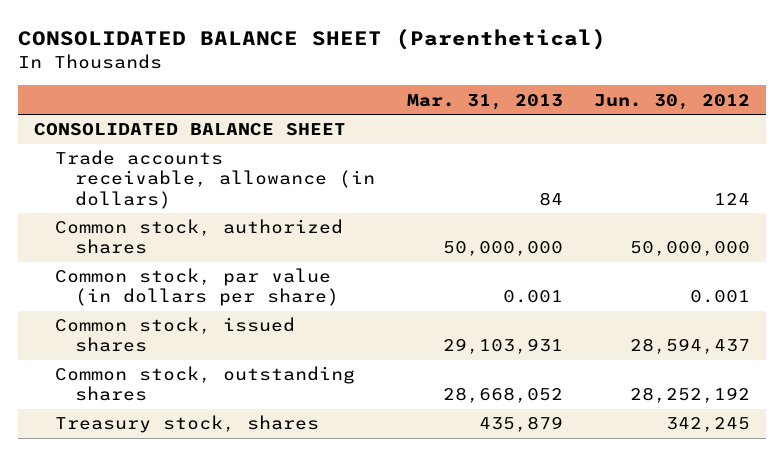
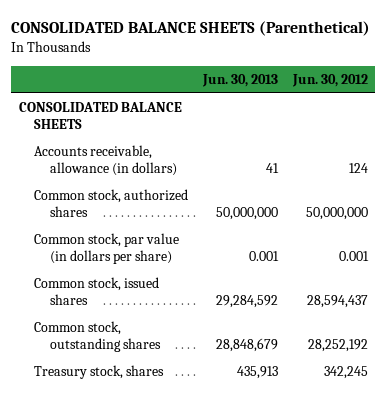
- CONSOLIDATED BALANCE SHEET (Parenthetical)
+ CONSOLIDATED BALANCE SHEETS (Parenthetical)
- | Mar. 31, 2013 | Jun. 30, 2012
+ | Jun. 30, 2013 | Jun. 30, 2012
- CONSOLIDATED BALANCE SHEET
- Trade accounts receivable, allowance (in dollars) | 84 | 124
+ CONSOLIDATED BALANCE SHEETS
+ Accounts receivable, allowance (in dollars) | 41 | 124

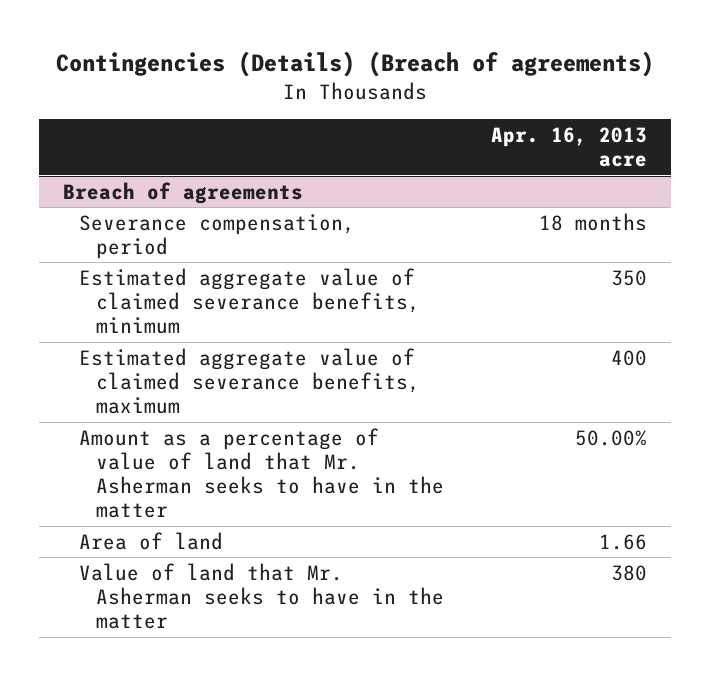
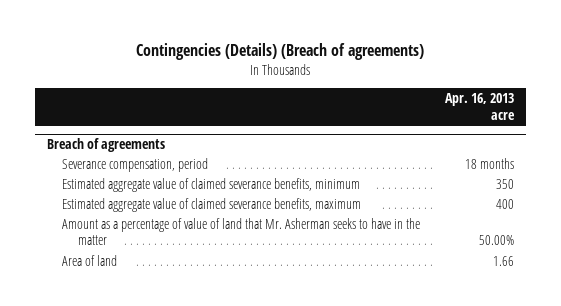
@ Breach of agreements
- Value of land that Mr. Asherman seeks to have in the matter | 380

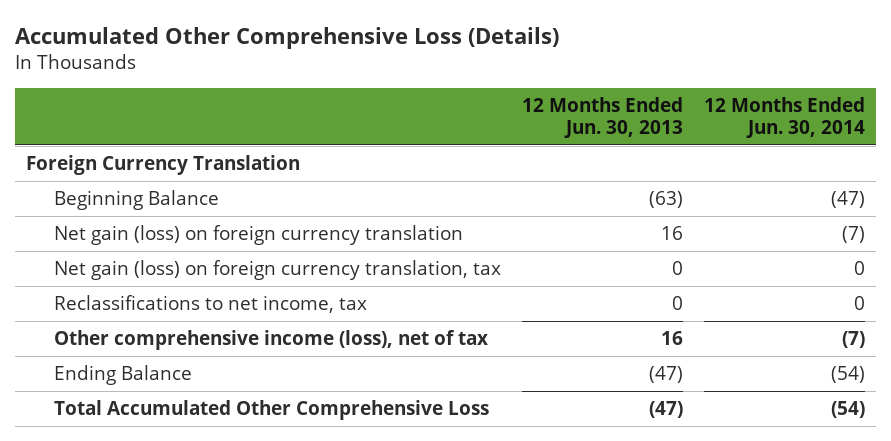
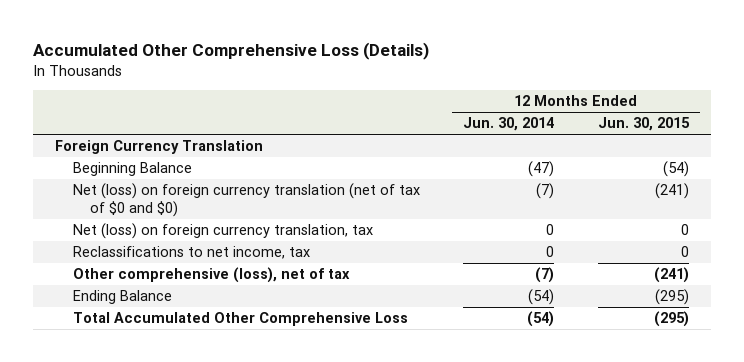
- | 12 Months Ended Jun. 30, 2013 | 12 Months Ended Jun. 30, 2014
+ | 12 Months Ended Jun. 30, 2014 | 12 Months Ended Jun. 30, 2015
- Net gain (loss) on foreign currency translation | 16 | (7)
- Net gain (loss) on foreign currency translation, tax | 0 | 0
+ Net (loss) on foreign currency translation (net of tax of $0 and $0) | (7) | (241)
+ Net (loss) on foreign currency translation, tax | 0 | 0
- Other comprehensive income (loss), net of tax | 16 | (7)
+ Other comprehensive (loss), net of tax | (7) | (241)

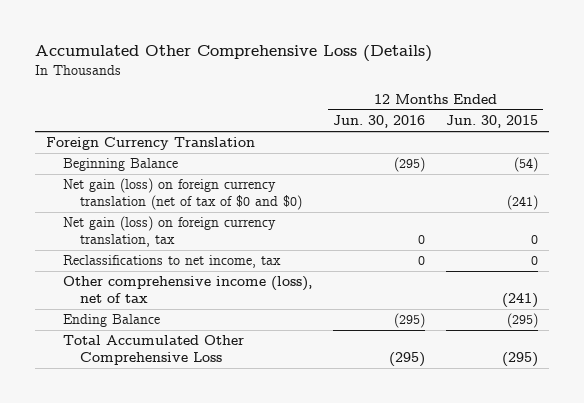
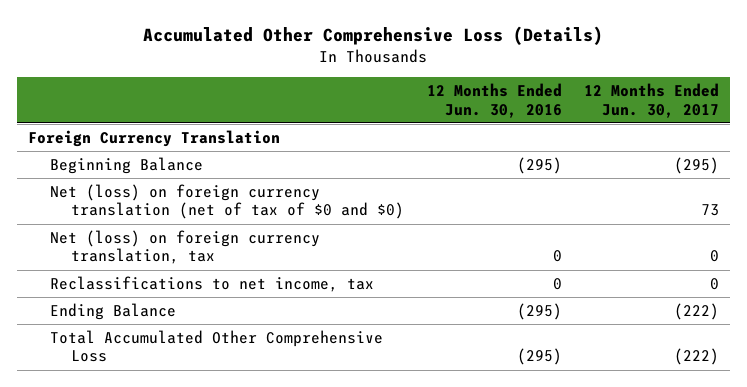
- | 12 Months Ended Jun. 30, 2016 | 12 Months Ended Jun. 30, 2015
+ | 12 Months Ended Jun. 30, 2016 | 12 Months Ended Jun. 30, 2017
- Net gain (loss) on foreign currency translation (net of tax of $0 and $0) | | (241)
- Net gain (loss) on foreign currency translation, tax | 0 | 0
+ Net (loss) on foreign currency translation (net of tax of $0 and $0) | | 73
+ Net (loss) on foreign currency translation, tax | 0 | 0
- Other comprehensive income (loss), net of tax | | (241)

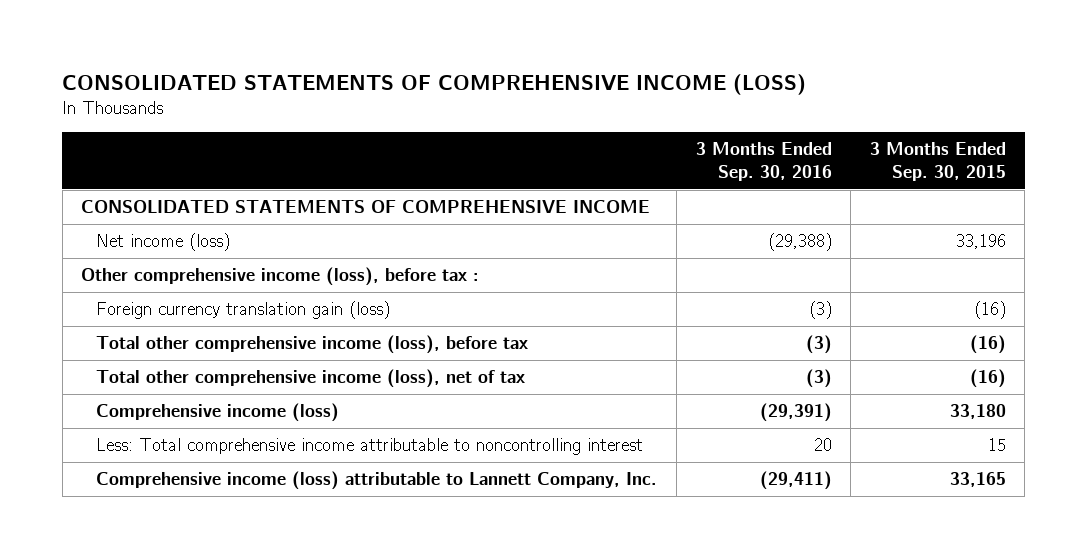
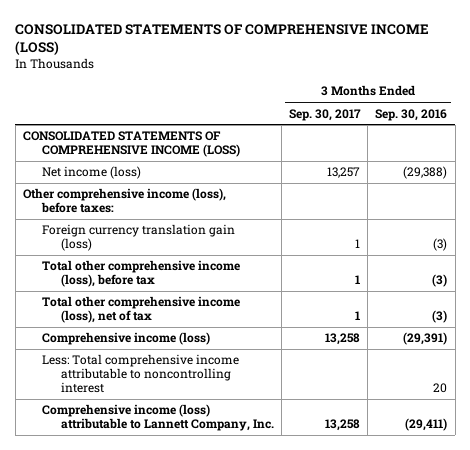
- | 3 Months Ended Sep. 30, 2016 | 3 Months Ended Sep. 30, 2015
+ | 3 Months Ended Sep. 30, 2017 | 3 Months Ended Sep. 30, 2016
- CONSOLIDATED STATEMENTS OF COMPREHENSIVE INCOME
+ CONSOLIDATED STATEMENTS OF COMPREHENSIVE INCOME (LOSS)
- Other comprehensive income (loss), before tax :
+ Other comprehensive income (loss), before taxes:

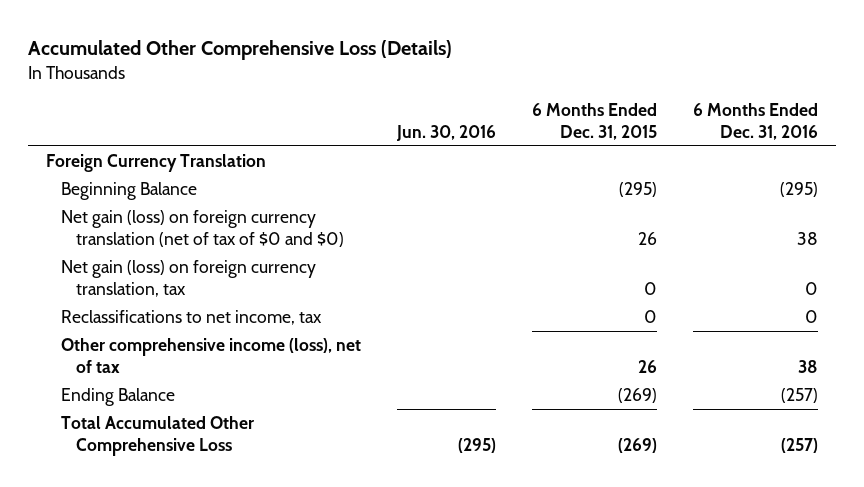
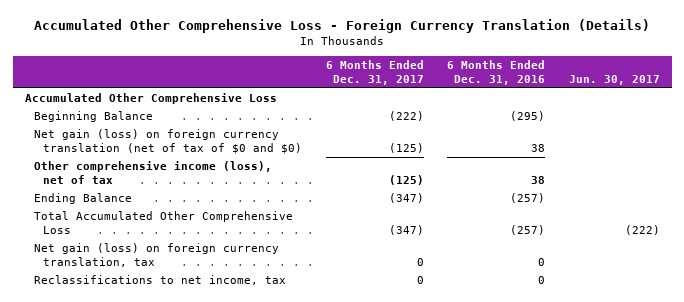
- Accumulated Other Comprehensive Loss (Details)
+ Accumulated Other Comprehensive Loss - Foreign Currency Translation (Details)
- | Jun. 30, 2016 | 6 Months Ended Dec. 31, 2015 | 6 Months Ended Dec. 31, 2016
+ | 6 Months Ended Dec. 31, 2017 | 6 Months Ended Dec. 31, 2016 | Jun. 30, 2017
- Foreign Currency Translation
+ Accumulated Other Comprehensive Loss
moved down: Net gain (loss) on foreign currency translation, tax | 0 | 0 |
moved down: Reclassifications to net income, tax | 0 | 0 |

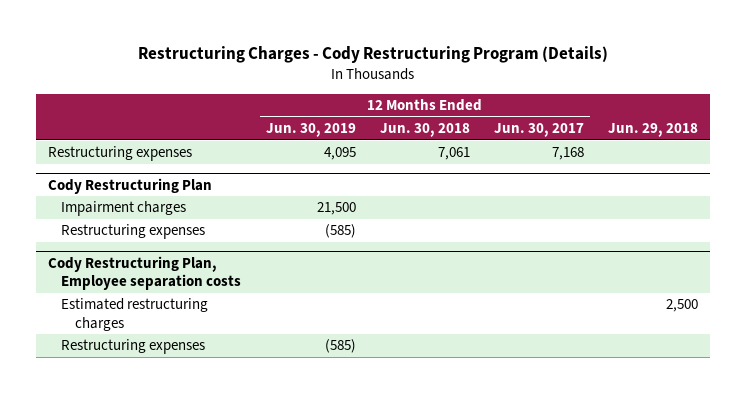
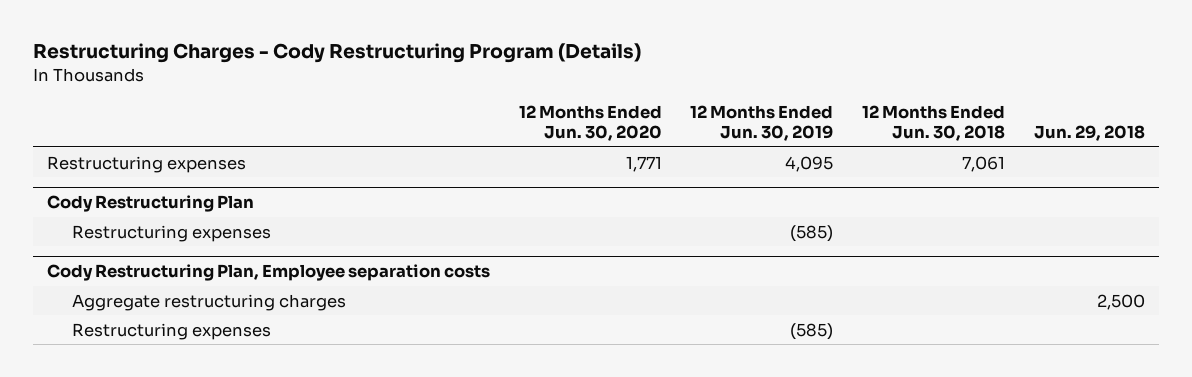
- | 12 Months Ended Jun. 30, 2019 | 12 Months Ended Jun. 30, 2018 | 12 Months Ended Jun. 30, 2017 | Jun. 29, 2018
+ | 12 Months Ended Jun. 30, 2020 | 12 Months Ended Jun. 30, 2019 | 12 Months Ended Jun. 30, 2018 | Jun. 29, 2018
@ Cody Restructuring Plan
- Impairment charges | 21,500 | | |
@ Cody Restructuring Plan, Employee separation costs
- Estimated restructuring charges | | | | 2,500
+ Aggregate restructuring charges | | | | 2,500

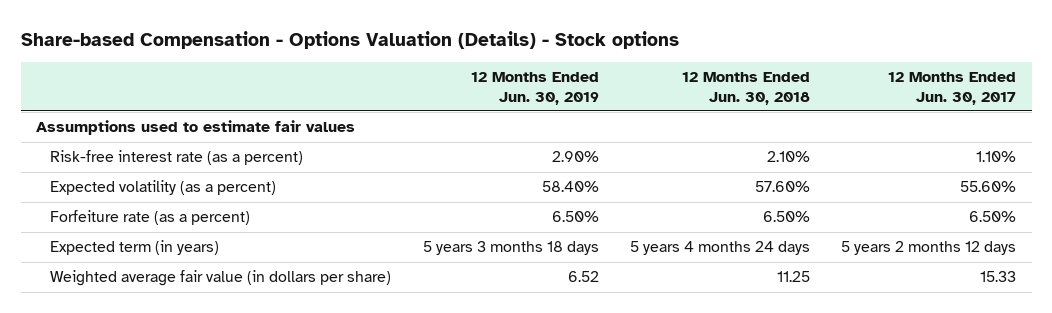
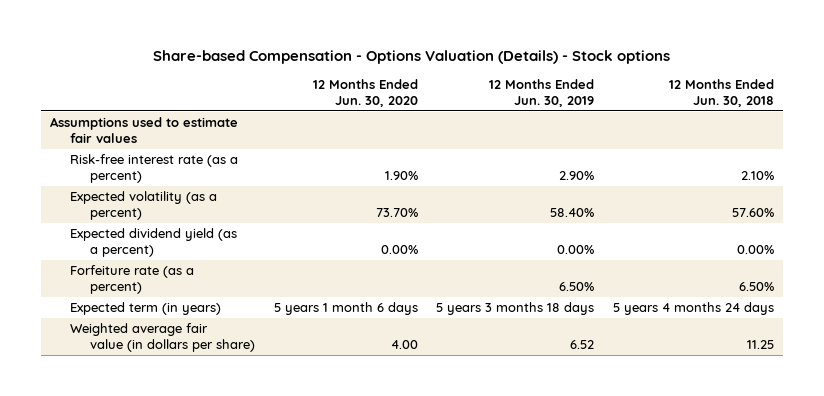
- | 12 Months Ended Jun. 30, 2019 | 12 Months Ended Jun. 30, 2018 | 12 Months Ended Jun. 30, 2017
+ | 12 Months Ended Jun. 30, 2020 | 12 Months Ended Jun. 30, 2019 | 12 Months Ended Jun. 30, 2018
+ Expected dividend yield (as a percent) | 0.00% | 0.00% | 0.00%

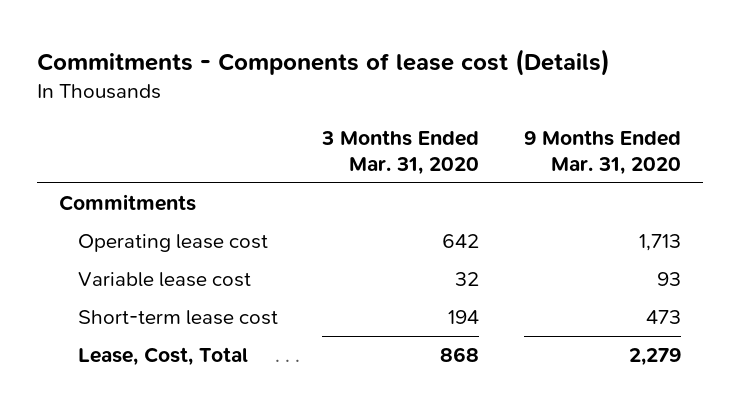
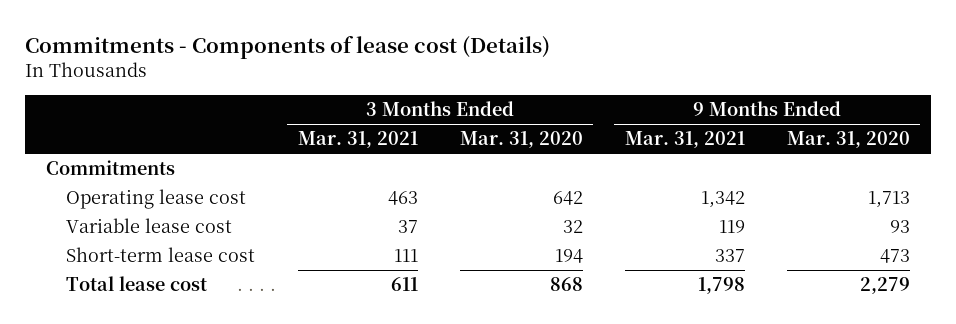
- | 3 Months Ended Mar. 31, 2020 | 9 Months Ended Mar. 31, 2020
+ | 3 Months Ended Mar. 31, 2021 | 3 Months Ended Mar. 31, 2020 | 9 Months Ended Mar. 31, 2021 | 9 Months Ended Mar. 31, 2020
- Lease, Cost, Total | 868 | 2,279
+ Total lease cost | 611 | 868 | 1,798 | 2,279

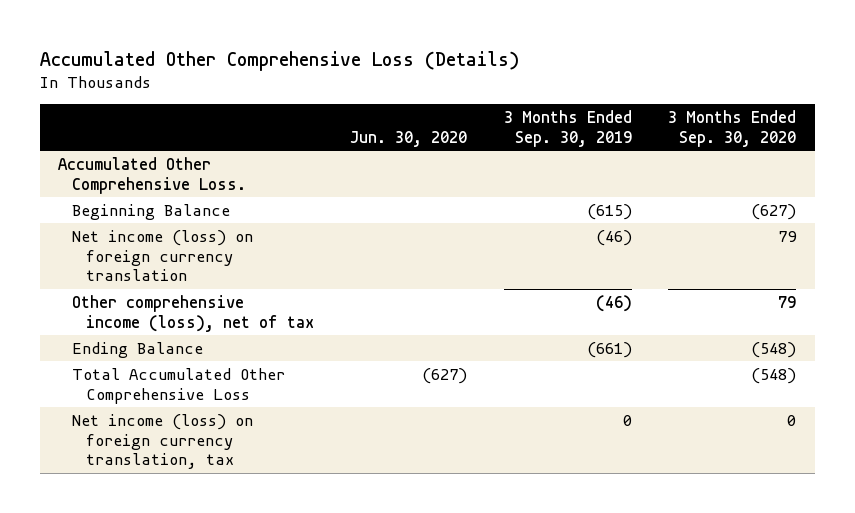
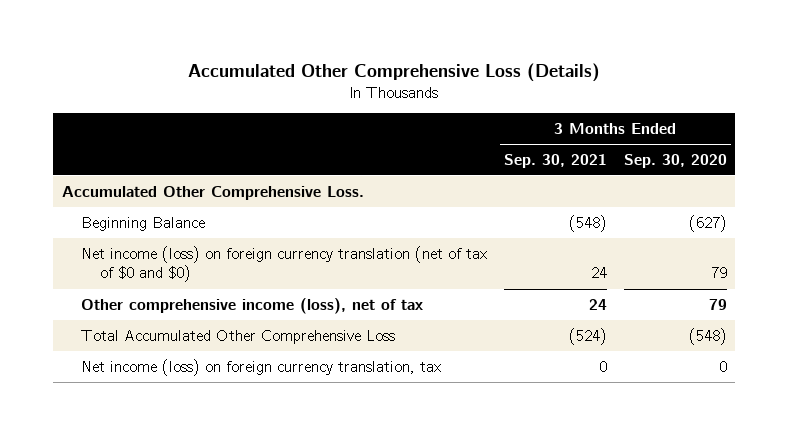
- | Jun. 30, 2020 | 3 Months Ended Sep. 30, 2019 | 3 Months Ended Sep. 30, 2020
+ | 3 Months Ended Sep. 30, 2021 | 3 Months Ended Sep. 30, 2020
- Net income (loss) on foreign currency translation | | (46) | 79
+ Net income (loss) on foreign currency translation (net of tax of $0 and $0) | 24 | 79
- Ending Balance | | (661) | (548)

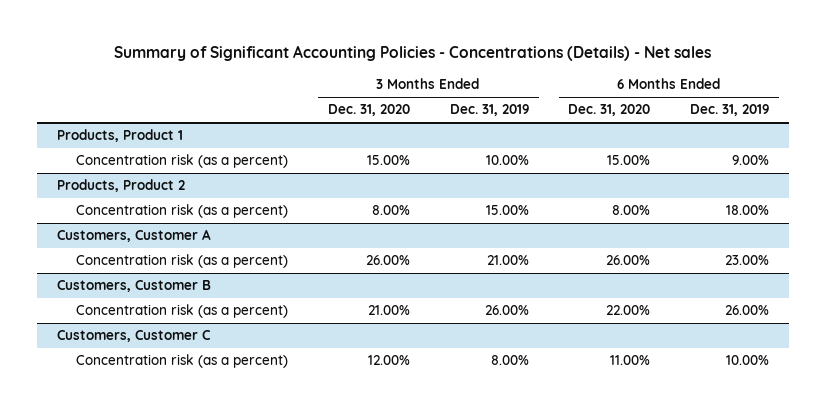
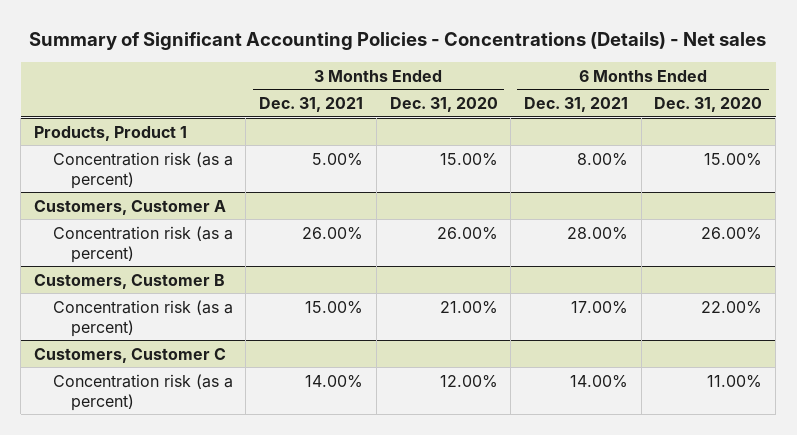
- | 3 Months Ended Dec. 31, 2020 | 3 Months Ended Dec. 31, 2019 | 6 Months Ended Dec. 31, 2020 | 6 Months Ended Dec. 31, 2019
+ | 3 Months Ended Dec. 31, 2021 | 3 Months Ended Dec. 31, 2020 | 6 Months Ended Dec. 31, 2021 | 6 Months Ended Dec. 31, 2020
- Products, Product 2
- Concentration risk (as a percent) | 8.00% | 15.00% | 8.00% | 18.00%

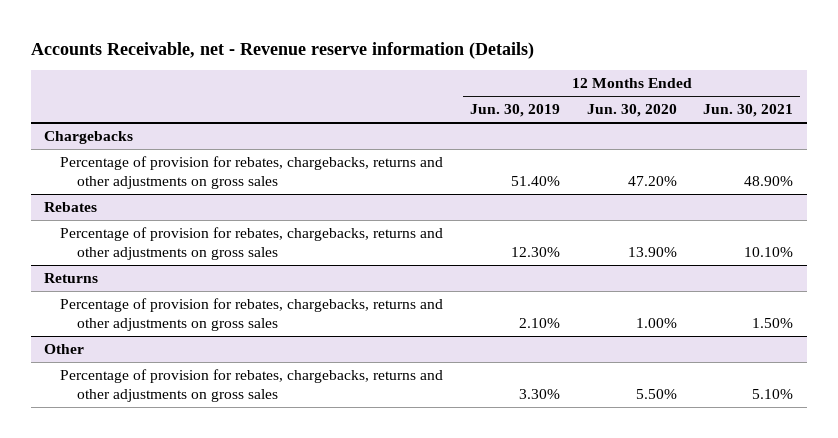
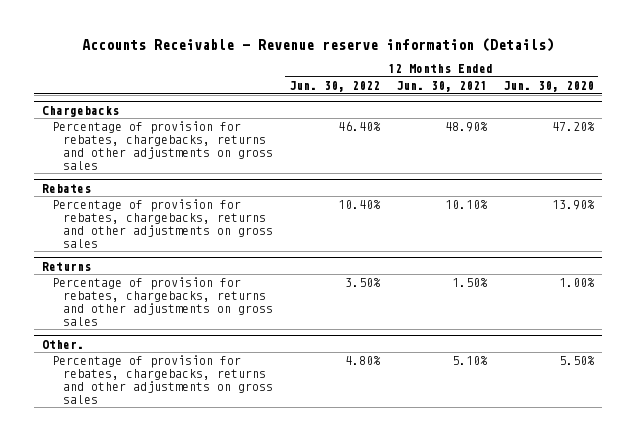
- Accounts Receivable, net - Revenue reserve information (Details)
+ Accounts Receivable - Revenue reserve information (Details)
- | 12 Months Ended Jun. 30, 2019 | 12 Months Ended Jun. 30, 2020 | 12 Months Ended Jun. 30, 2021
+ | 12 Months Ended Jun. 30, 2022 | 12 Months Ended Jun. 30, 2021 | 12 Months Ended Jun. 30, 2020
- Other
+ Other.

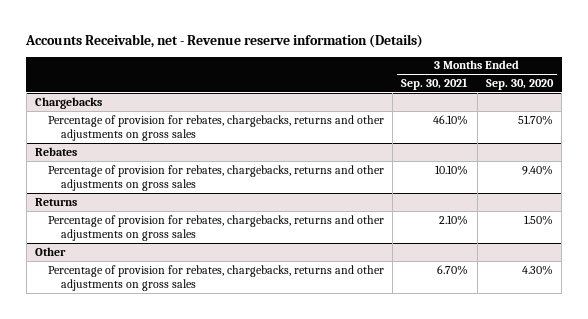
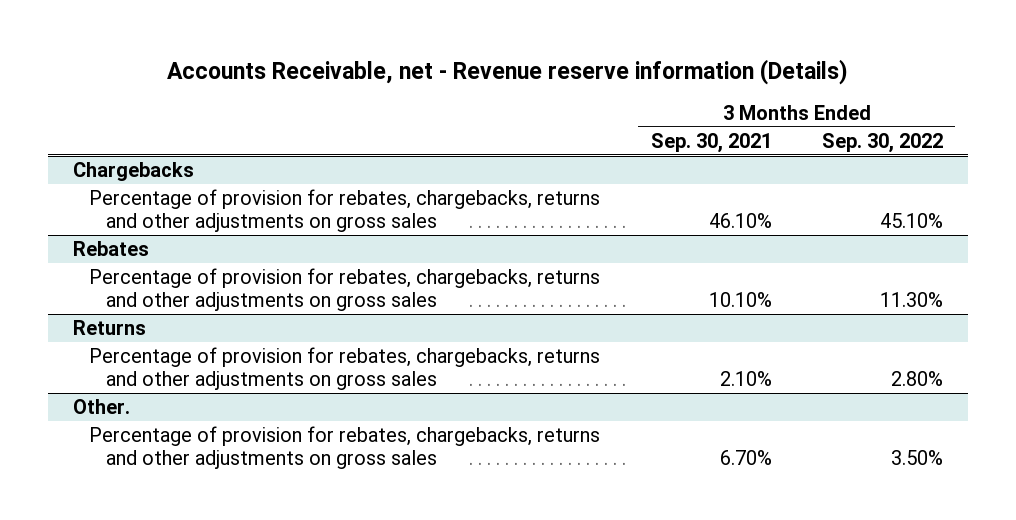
- | 3 Months Ended Sep. 30, 2021 | 3 Months Ended Sep. 30, 2020
+ | 3 Months Ended Sep. 30, 2021 | 3 Months Ended Sep. 30, 2022
- Other
+ Other.

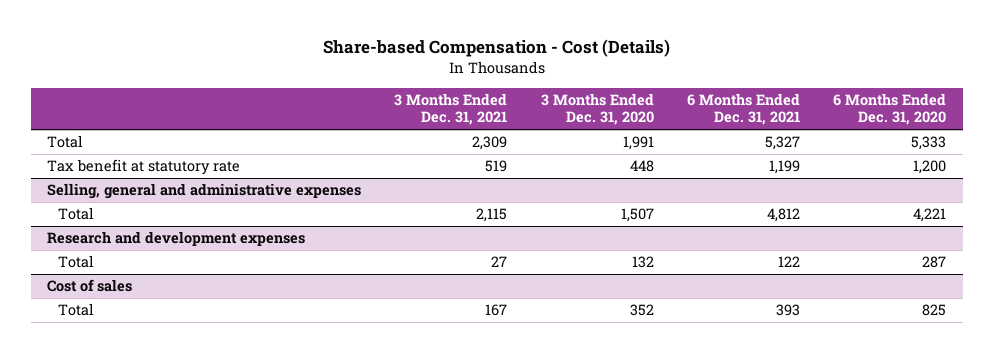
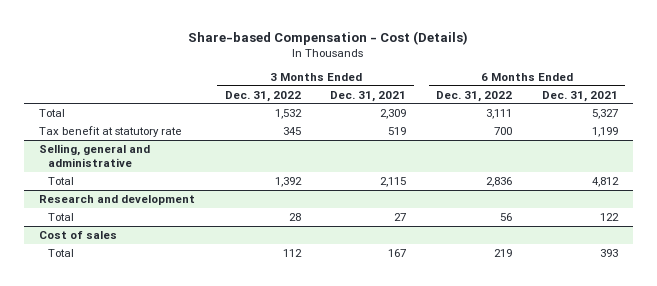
- | 3 Months Ended Dec. 31, 2021 | 3 Months Ended Dec. 31, 2020 | 6 Months Ended Dec. 31, 2021 | 6 Months Ended Dec. 31, 2020
+ | 3 Months Ended Dec. 31, 2022 | 3 Months Ended Dec. 31, 2021 | 6 Months Ended Dec. 31, 2022 | 6 Months Ended Dec. 31, 2021
- Selling, general and administrative expenses
+ Selling, general and administrative
- Research and development expenses
+ Research and development

